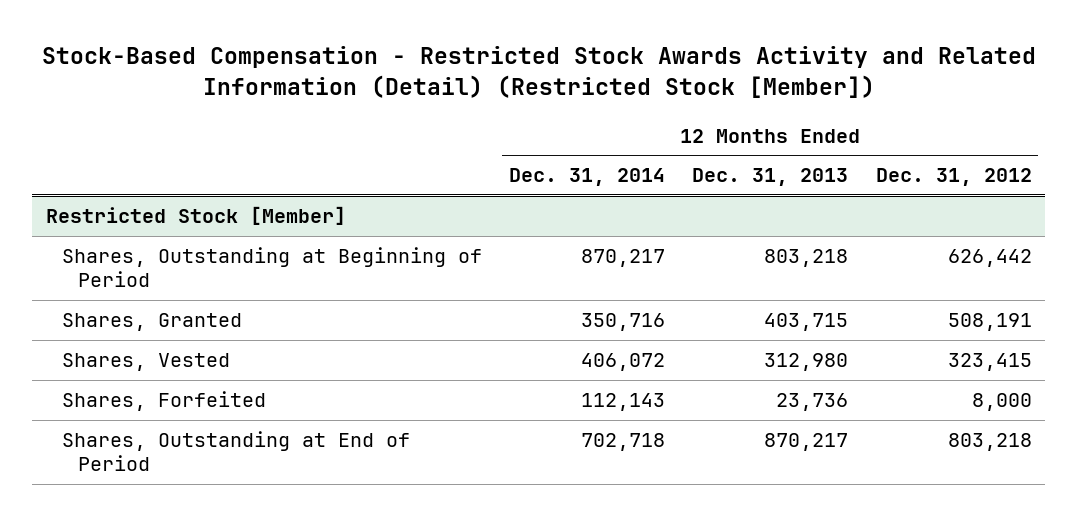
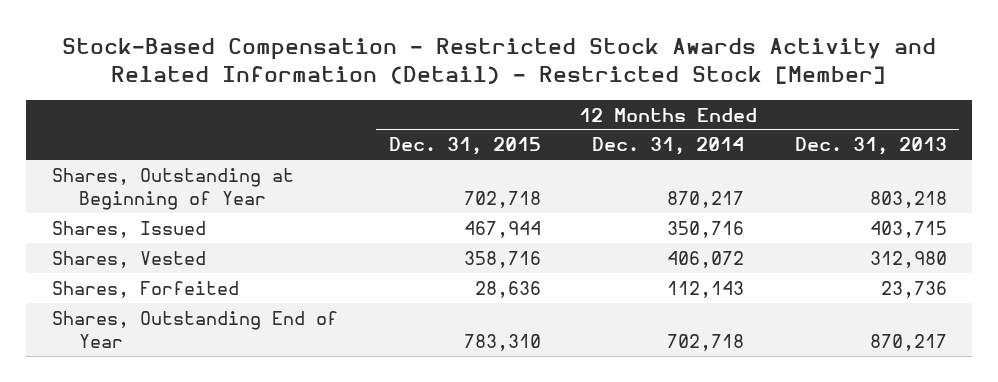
- Stock-Based Compensation - Restricted Stock Awards Activity and Related Information (Detail) (Restricted Stock [Member])
+ Stock-Based Compensation - Restricted Stock Awards Activity and Related Information (Detail) - Restricted Stock [Member]
- | 12 Months Ended Dec. 31, 2014 | 12 Months Ended Dec. 31, 2013 | 12 Months Ended Dec. 31, 2012
+ | 12 Months Ended Dec. 31, 2015 | 12 Months Ended Dec. 31, 2014 | 12 Months Ended Dec. 31, 2013
- Restricted Stock [Member]
- Shares, Outstanding at Beginning of Period | 870,217 | 803,218 | 626,442
- Shares, Granted | 350,716 | 403,715 | 508,191
+ Shares, Outstanding at Beginning of Year | 702,718 | 870,217 | 803,218
+ Shares, Issued | 467,944 | 350,716 | 403,715
- Shares, Outstanding at End of Period | 702,718 | 870,217 | 803,218
+ Shares, Outstanding End of Year | 783,310 | 702,718 | 870,217

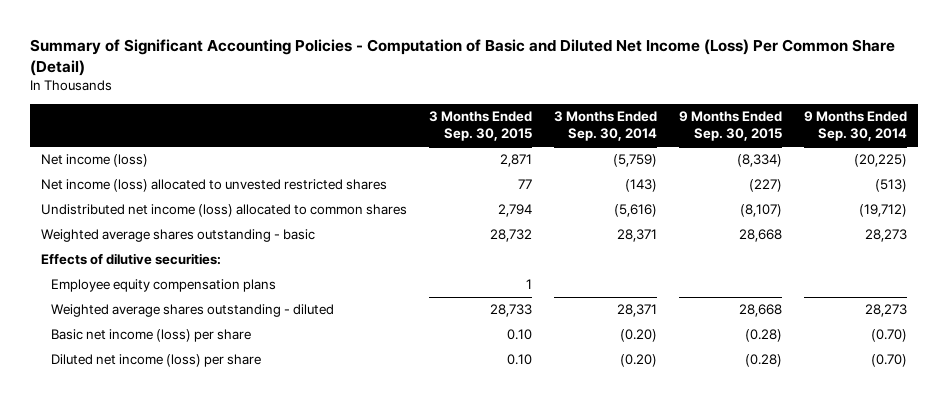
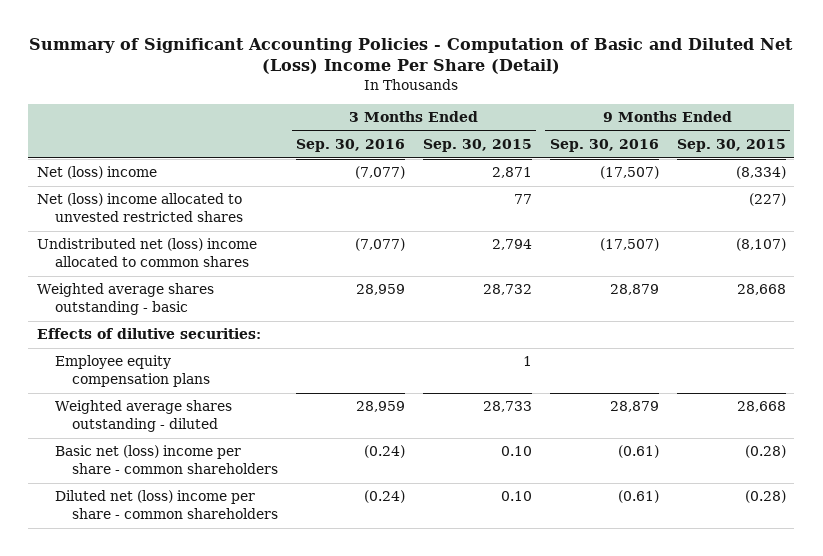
- Summary of Significant Accounting Policies - Computation of Basic and Diluted Net Income (Loss) Per Common Share (Detail)
+ Summary of Significant Accounting Policies - Computation of Basic and Diluted Net (Loss) Income Per Share (Detail)
- | 3 Months Ended Sep. 30, 2015 | 3 Months Ended Sep. 30, 2014 | 9 Months Ended Sep. 30, 2015 | 9 Months Ended Sep. 30, 2014
+ | 3 Months Ended Sep. 30, 2016 | 3 Months Ended Sep. 30, 2015 | 9 Months Ended Sep. 30, 2016 | 9 Months Ended Sep. 30, 2015
- Net income (loss) | 2,871 | (5,759) | (8,334) | (20,225)
- Net income (loss) allocated to unvested restricted shares | 77 | (143) | (227) | (513)
- Undistributed net income (loss) allocated to common shares | 2,794 | (5,616) | (8,107) | (19,712)
+ Net (loss) income | (7,077) | 2,871 | (17,507) | (8,334)
+ Net (loss) income allocated to unvested restricted shares | | 77 | | (227)
+ Undistributed net (loss) income allocated to common shares | (7,077) | 2,794 | (17,507) | (8,107)
- Basic net income (loss) per share | 0.10 | (0.20) | (0.28) | (0.70)
- Diluted net income (loss) per share | 0.10 | (0.20) | (0.28) | (0.70)
+ Basic net (loss) income per share - common shareholders | (0.24) | 0.10 | (0.61) | (0.28)
+ Diluted net (loss) income per share - common shareholders | (0.24) | 0.10 | (0.61) | (0.28)

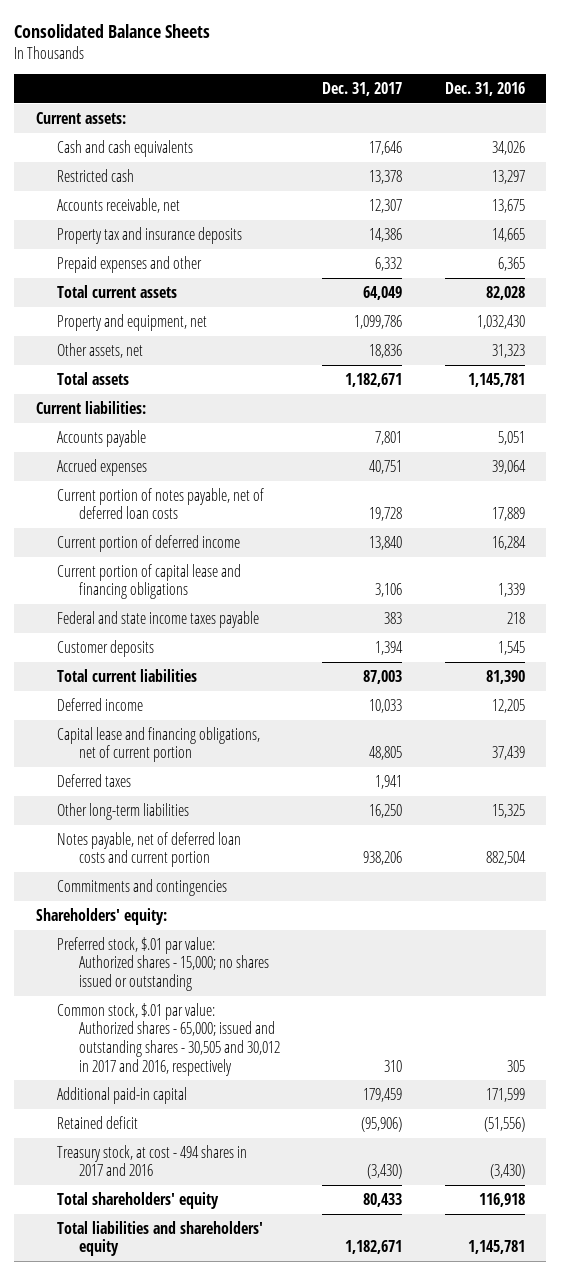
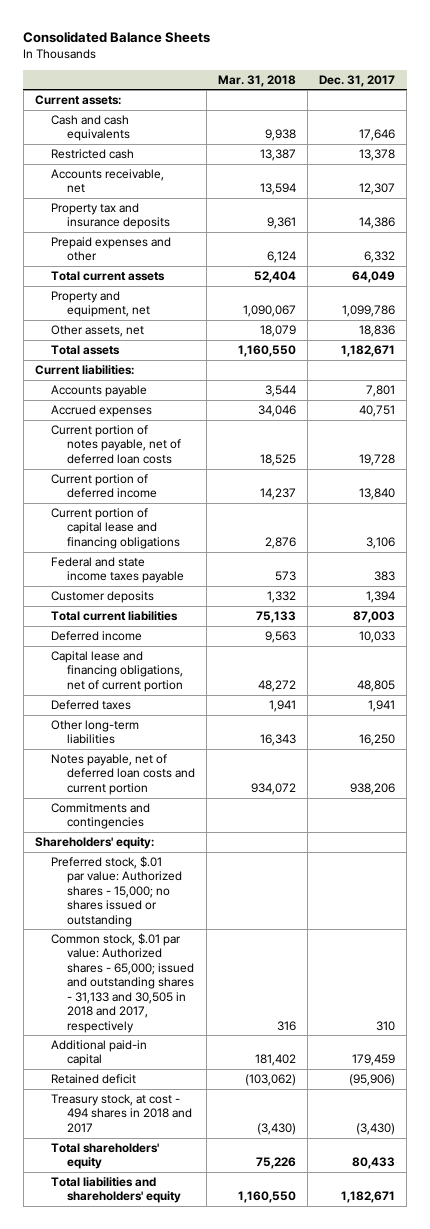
- | Dec. 31, 2017 | Dec. 31, 2016
+ | Mar. 31, 2018 | Dec. 31, 2017
- Common stock, $.01 par value: Authorized shares - 65,000; issued and outstanding shares - 30,505 and 30,012 in 2017 and 2016, respectively | 310 | 305
+ Common stock, $.01 par value: Authorized shares - 65,000; issued and outstanding shares - 31,133 and 30,505 in 2018 and 2017, respectively | 316 | 310
- Treasury stock, at cost - 494 shares in 2017 and 2016 | (3,430) | (3,430)
+ Treasury stock, at cost - 494 shares in 2018 and 2017 | (3,430) | (3,430)

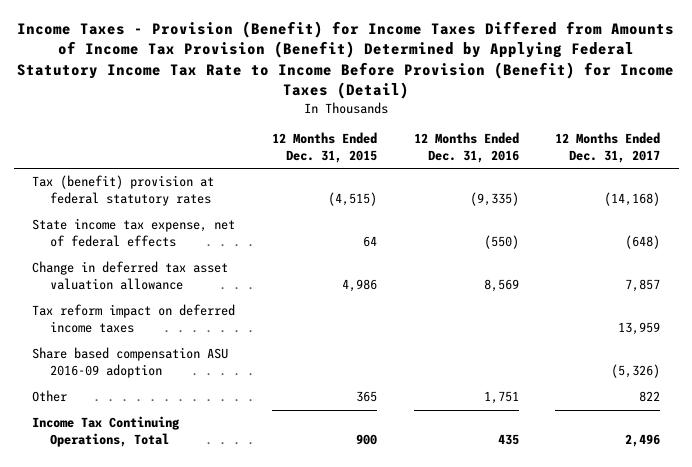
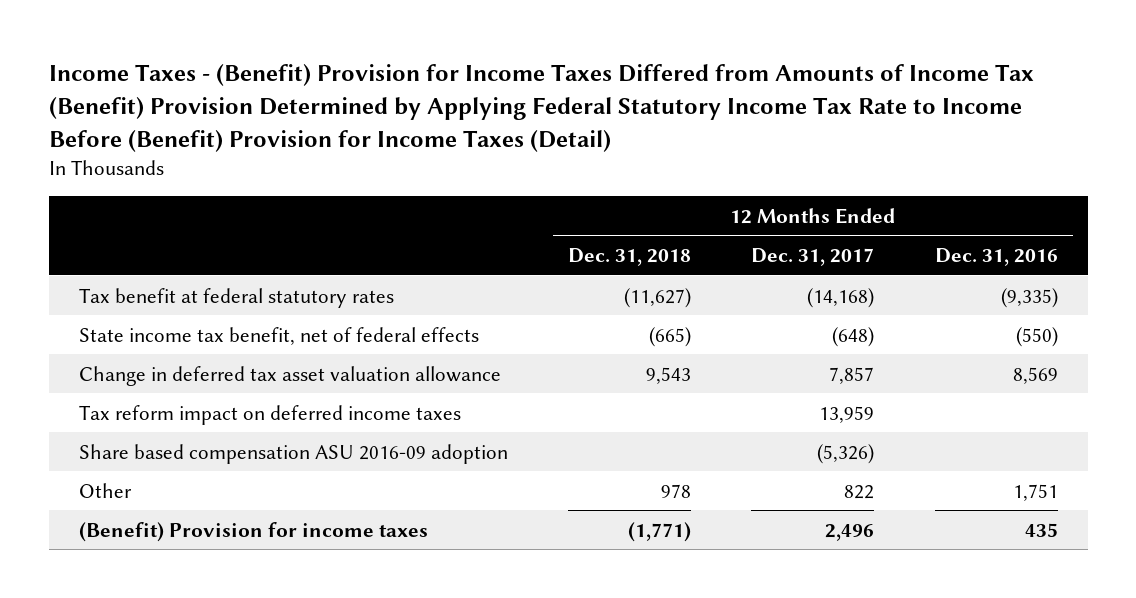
- Income Taxes - Provision (Benefit) for Income Taxes Differed from Amounts of Income Tax Provision (Benefit) Determined by Applying Federal Statutory Income Tax Rate to Income Before Provision (Benefit) for Income Taxes (Detail)
+ Income Taxes - (Benefit) Provision for Income Taxes Differed from Amounts of Income Tax (Benefit) Provision Determined by Applying Federal Statutory Income Tax Rate to Income Before (Benefit) Provision for Income Taxes (Detail)
- | 12 Months Ended Dec. 31, 2015 | 12 Months Ended Dec. 31, 2016 | 12 Months Ended Dec. 31, 2017
+ | 12 Months Ended Dec. 31, 2018 | 12 Months Ended Dec. 31, 2017 | 12 Months Ended Dec. 31, 2016
- Tax (benefit) provision at federal statutory rates | (4,515) | (9,335) | (14,168)
- State income tax expense, net of federal effects | 64 | (550) | (648)
+ Tax benefit at federal statutory rates | (11,627) | (14,168) | (9,335)
+ State income tax benefit, net of federal effects | (665) | (648) | (550)
- Income Tax Continuing Operations, Total | 900 | 435 | 2,496
+ (Benefit) Provision for income taxes | (1,771) | 2,496 | 435

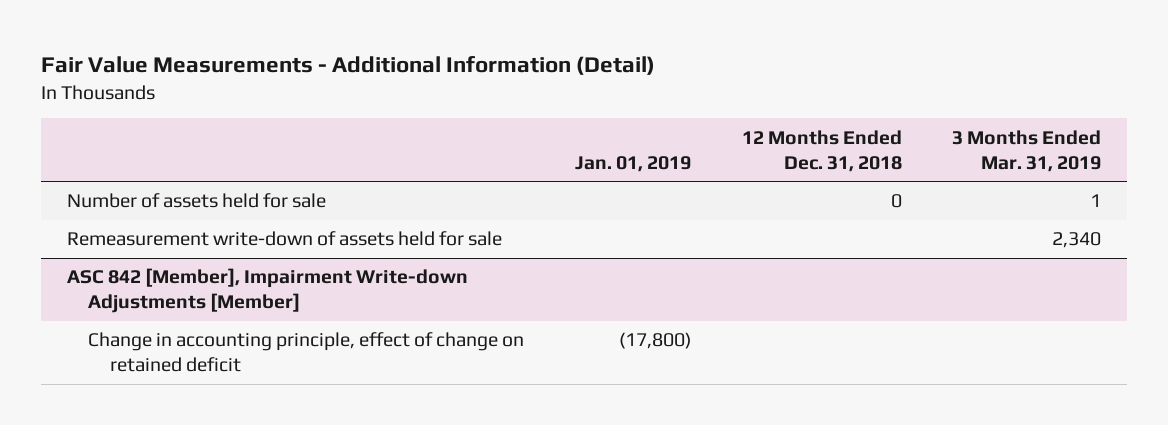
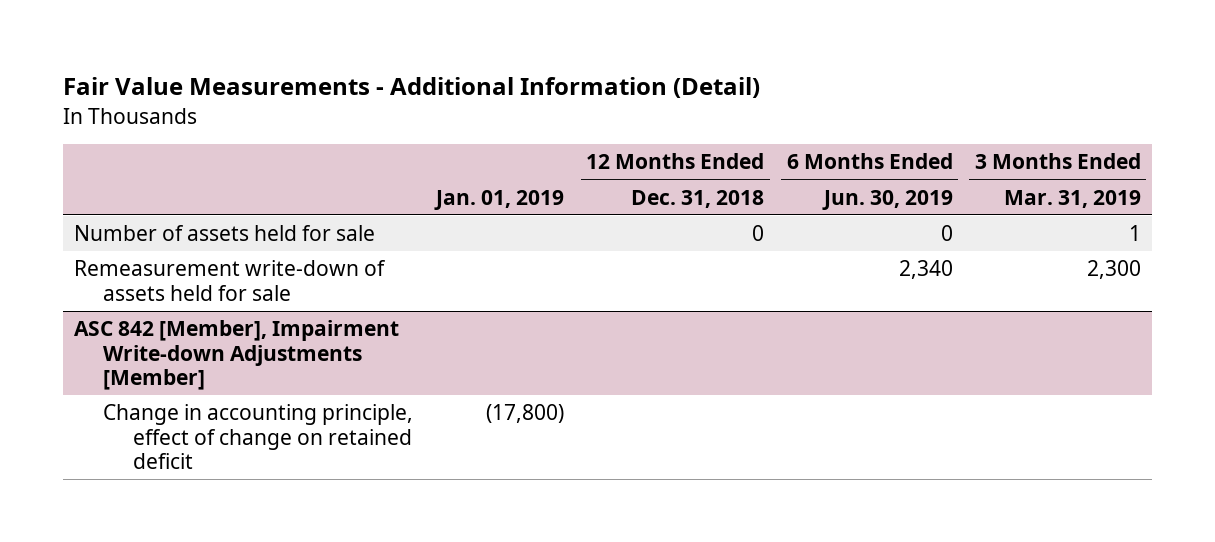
- | Jan. 01, 2019 | 12 Months Ended Dec. 31, 2018 | 3 Months Ended Mar. 31, 2019
+ | Jan. 01, 2019 | 12 Months Ended Dec. 31, 2018 | 6 Months Ended Jun. 30, 2019 | 3 Months Ended Mar. 31, 2019
- Remeasurement write-down of assets held for sale | | | 2,340
+ Remeasurement write-down of assets held for sale | | | 2,340 | 2,300

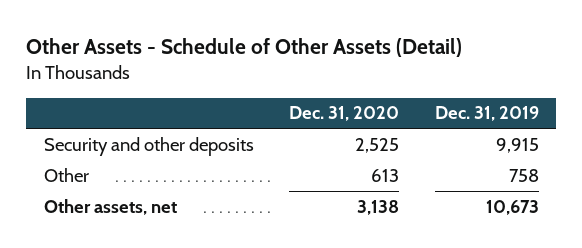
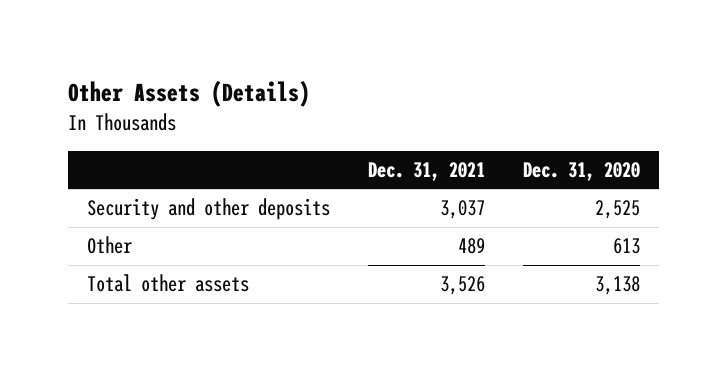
- Other Assets - Schedule of Other Assets (Detail)
+ Other Assets (Details)
- | Dec. 31, 2020 | Dec. 31, 2019
+ | Dec. 31, 2021 | Dec. 31, 2020
- Other assets, net | 3,138 | 10,673
+ Total other assets | 3,526 | 3,138

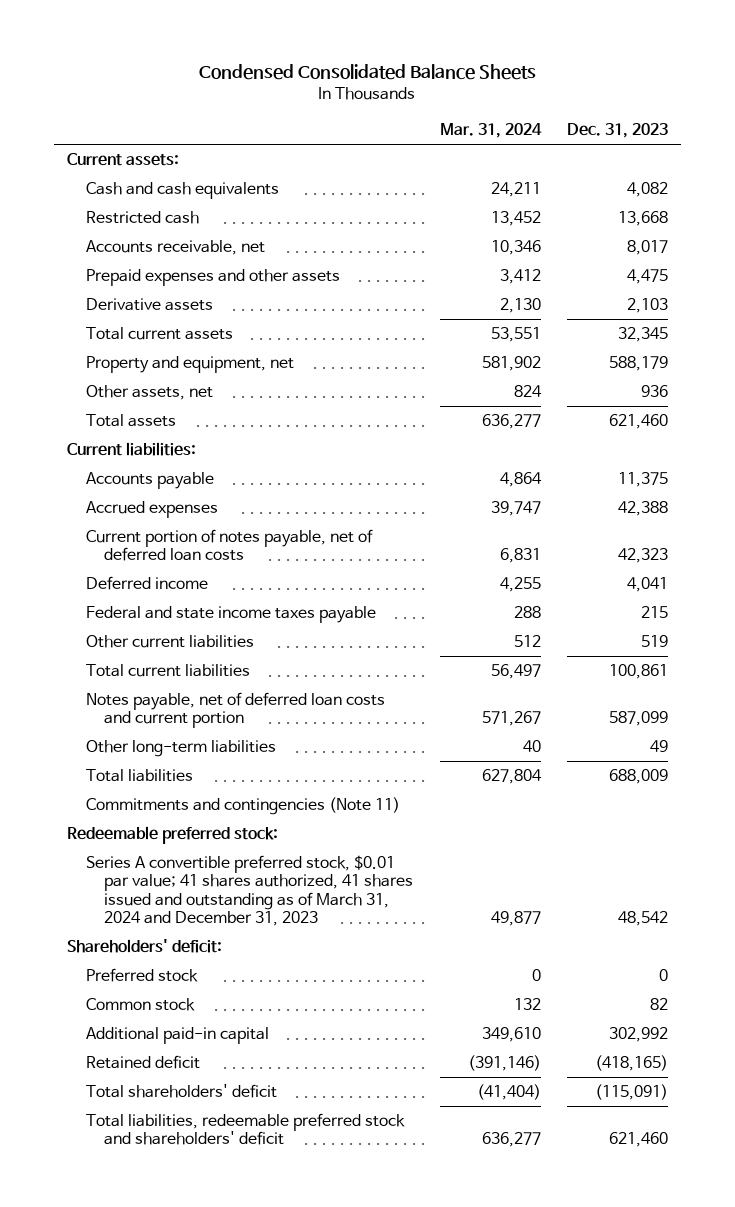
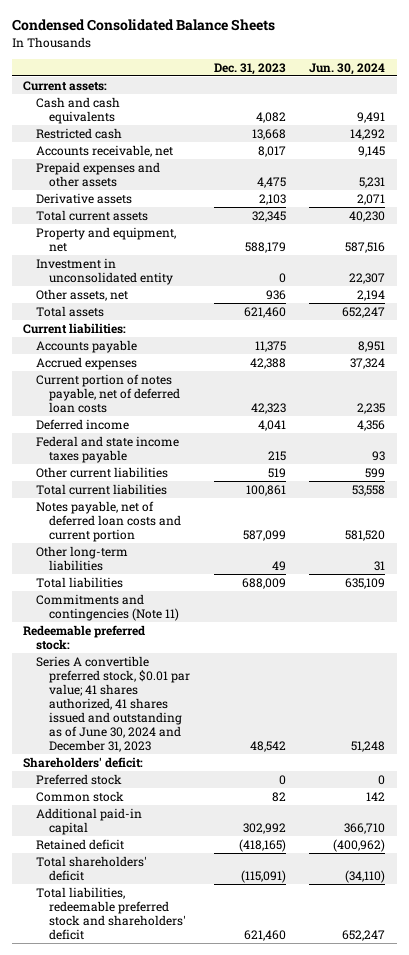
- | Mar. 31, 2024 | Dec. 31, 2023
+ | Dec. 31, 2023 | Jun. 30, 2024
+ Investment in unconsolidated entity | 0 | 22,307
- Series A convertible preferred stock, $0.01 par value; 41 shares authorized, 41 shares issued and outstanding as of March 31, 2024 and December 31, 2023 | 49,877 | 48,542
+ Series A convertible preferred stock, $0.01 par value; 41 shares authorized, 41 shares issued and outstanding as of June 30, 2024 and December 31, 2023 | 48,542 | 51,248

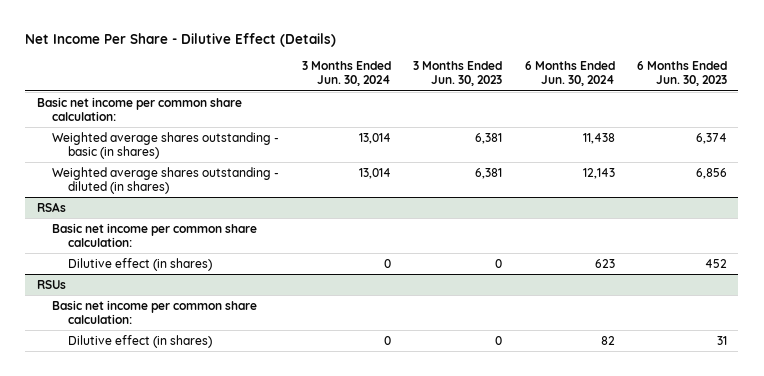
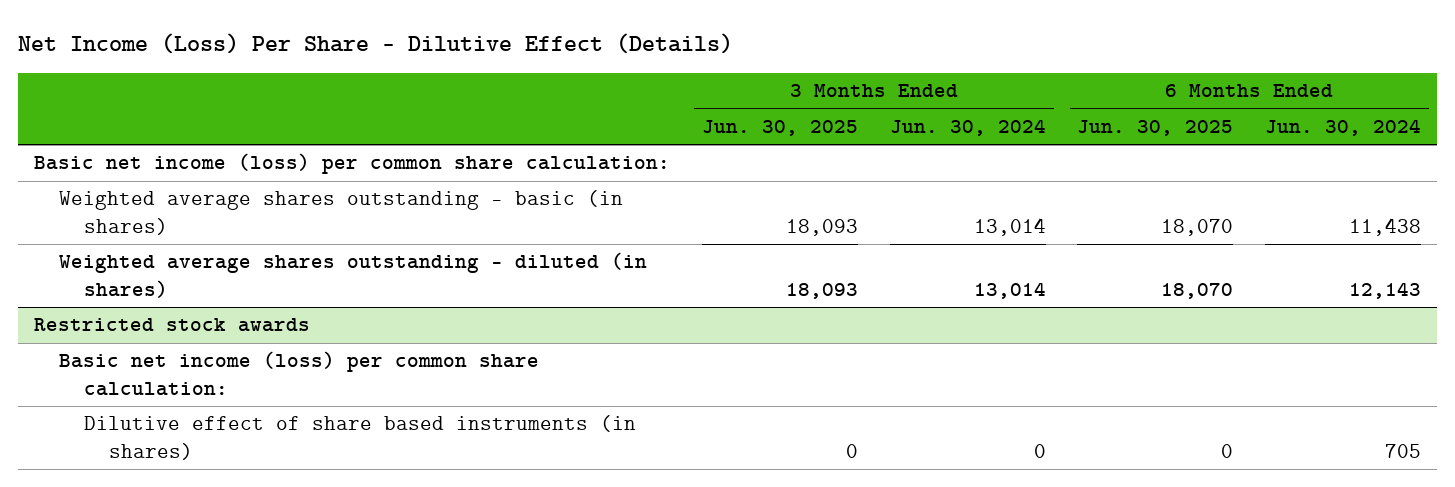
- Net Income Per Share - Dilutive Effect (Details)
+ Net Income (Loss) Per Share - Dilutive Effect (Details)
- | 3 Months Ended Jun. 30, 2024 | 3 Months Ended Jun. 30, 2023 | 6 Months Ended Jun. 30, 2024 | 6 Months Ended Jun. 30, 2023
+ | 3 Months Ended Jun. 30, 2025 | 3 Months Ended Jun. 30, 2024 | 6 Months Ended Jun. 30, 2025 | 6 Months Ended Jun. 30, 2024
- Basic net income per common share calculation:
+ Basic net income (loss) per common share calculation:
- RSAs
- Basic net income per common share calculation:
- Dilutive effect (in shares) | 0 | 0 | 623 | 452
- RSUs
- Basic net income per common share calculation:
- Dilutive effect (in shares) | 0 | 0 | 82 | 31
+ Restricted stock awards
+ Basic net income (loss) per common share calculation:
+ Dilutive effect of share based instruments (in shares) | 0 | 0 | 0 | 705

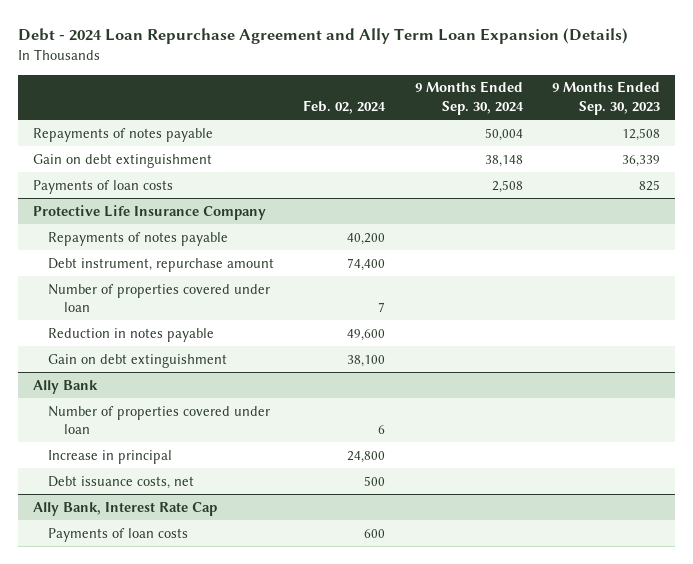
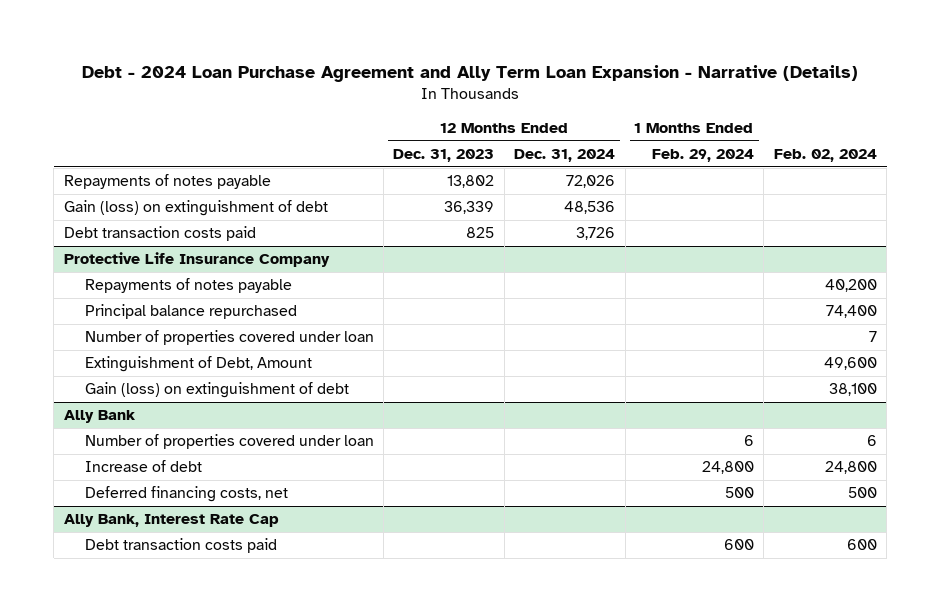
- Debt - 2024 Loan Repurchase Agreement and Ally Term Loan Expansion (Details)
+ Debt - 2024 Loan Purchase Agreement and Ally Term Loan Expansion - Narrative (Details)
- | Feb. 02, 2024 | 9 Months Ended Sep. 30, 2024 | 9 Months Ended Sep. 30, 2023
+ | 12 Months Ended Dec. 31, 2023 | 12 Months Ended Dec. 31, 2024 | 1 Months Ended Feb. 29, 2024 | Feb. 02, 2024
- Gain on debt extinguishment | | 38,148 | 36,339
- Payments of loan costs | | 2,508 | 825
+ Gain (loss) on extinguishment of debt | 36,339 | 48,536 | |
+ Debt transaction costs paid | 825 | 3,726 | |
@ Protective Life Insurance Company
- Debt instrument, repurchase amount | 74,400 | |
+ Principal balance repurchased | | | | 74,400
- Reduction in notes payable | 49,600 | |
- Gain on debt extinguishment | 38,100 | |
+ Extinguishment of Debt, Amount | | | | 49,600
+ Gain (loss) on extinguishment of debt | | | | 38,100
@ Ally Bank
- Increase in principal | 24,800 | |
- Debt issuance costs, net | 500 | |
+ Increase of debt | | | 24,800 | 24,800
+ Deferred financing costs, net | | | 500 | 500
@ Ally Bank, Interest Rate Cap
- Payments of loan costs | 600 | |
+ Debt transaction costs paid | | | 600 | 600

